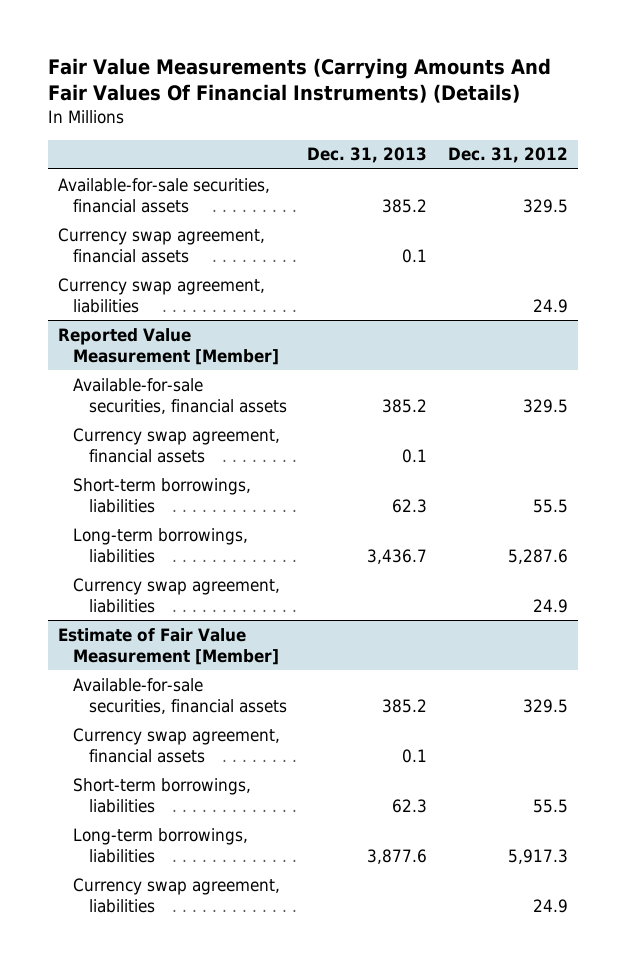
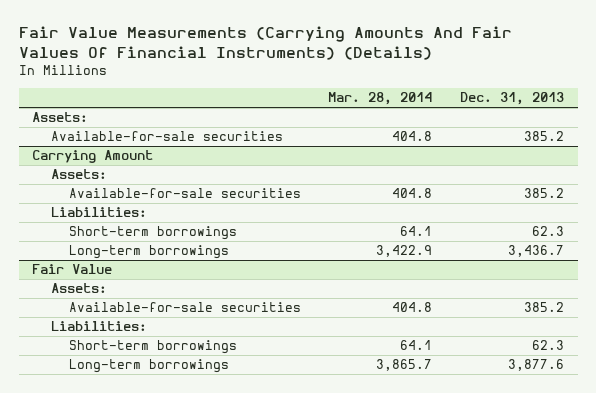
- | Dec. 31, 2013 | Dec. 31, 2012
+ | Mar. 28, 2014 | Dec. 31, 2013
- Available-for-sale securities, financial assets | 385.2 | 329.5
- Currency swap agreement, financial assets | 0.1 |
- Currency swap agreement, liabilities | | 24.9
- Reported Value Measurement [Member]
- Available-for-sale securities, financial assets | 385.2 | 329.5
- Currency swap agreement, financial assets | 0.1 |
- Short-term borrowings, liabilities | 62.3 | 55.5
- Long-term borrowings, liabilities | 3,436.7 | 5,287.6
- Currency swap agreement, liabilities | | 24.9
- Estimate of Fair Value Measurement [Member]
- Available-for-sale securities, financial assets | 385.2 | 329.5
- Currency swap agreement, financial assets | 0.1 |
- Short-term borrowings, liabilities | 62.3 | 55.5
- Long-term borrowings, liabilities | 3,877.6 | 5,917.3
- Currency swap agreement, liabilities | | 24.9
+ Assets:
+ Available-for-sale securities | 404.8 | 385.2
+ Carrying Amount
+ Assets:
+ Available-for-sale securities | 404.8 | 385.2
+ Liabilities:
+ Short-term borrowings | 64.1 | 62.3
+ Long-term borrowings | 3,422.9 | 3,436.7
+ Fair Value
+ Assets:
+ Available-for-sale securities | 404.8 | 385.2
+ Liabilities:
+ Short-term borrowings | 64.1 | 62.3
+ Long-term borrowings | 3,865.7 | 3,877.6

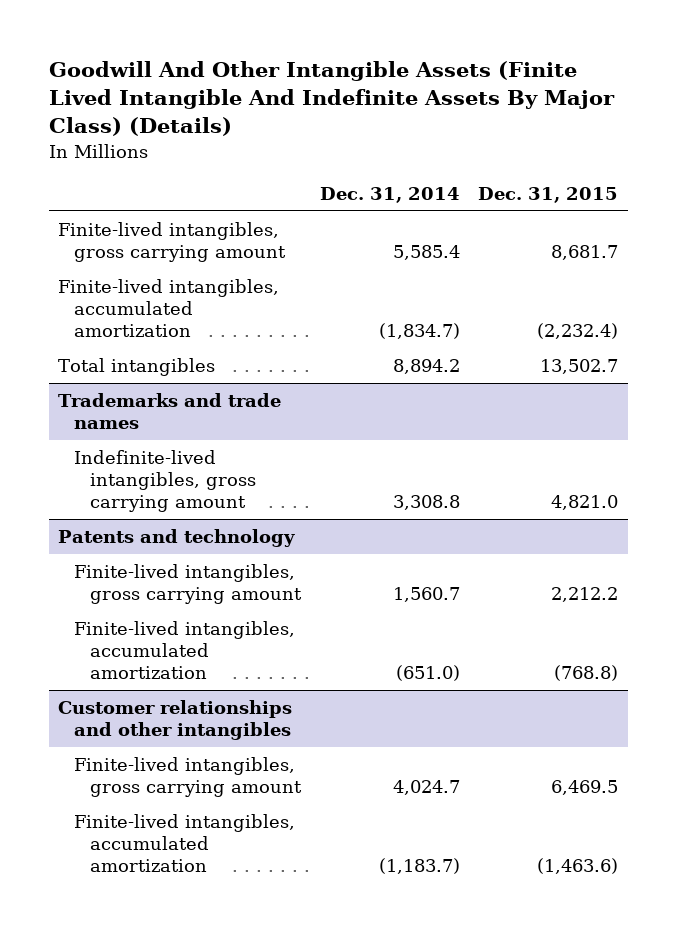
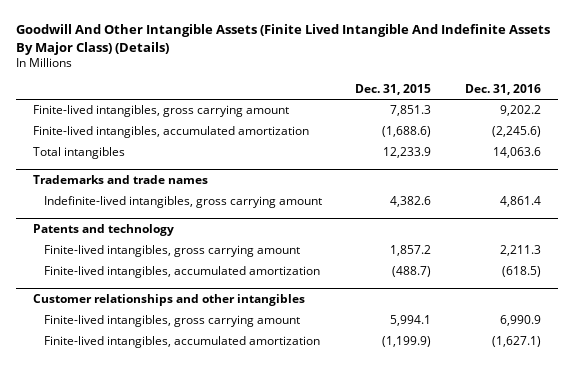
- | Dec. 31, 2014 | Dec. 31, 2015
+ | Dec. 31, 2015 | Dec. 31, 2016
- Finite-lived intangibles, gross carrying amount | 5,585.4 | 8,681.7
- Finite-lived intangibles, accumulated amortization | (1,834.7) | (2,232.4)
- Total intangibles | 8,894.2 | 13,502.7
+ Finite-lived intangibles, gross carrying amount | 7,851.3 | 9,202.2
+ Finite-lived intangibles, accumulated amortization | (1,688.6) | (2,245.6)
+ Total intangibles | 12,233.9 | 14,063.6
@ Trademarks and trade names
- Indefinite-lived intangibles, gross carrying amount | 3,308.8 | 4,821.0
+ Indefinite-lived intangibles, gross carrying amount | 4,382.6 | 4,861.4
@ Patents and technology
- Finite-lived intangibles, gross carrying amount | 1,560.7 | 2,212.2
- Finite-lived intangibles, accumulated amortization | (651.0) | (768.8)
+ Finite-lived intangibles, gross carrying amount | 1,857.2 | 2,211.3
+ Finite-lived intangibles, accumulated amortization | (488.7) | (618.5)
@ Customer relationships and other intangibles
- Finite-lived intangibles, gross carrying amount | 4,024.7 | 6,469.5
- Finite-lived intangibles, accumulated amortization | (1,183.7) | (1,463.6)
+ Finite-lived intangibles, gross carrying amount | 5,994.1 | 6,990.9
+ Finite-lived intangibles, accumulated amortization | (1,199.9) | (1,627.1)

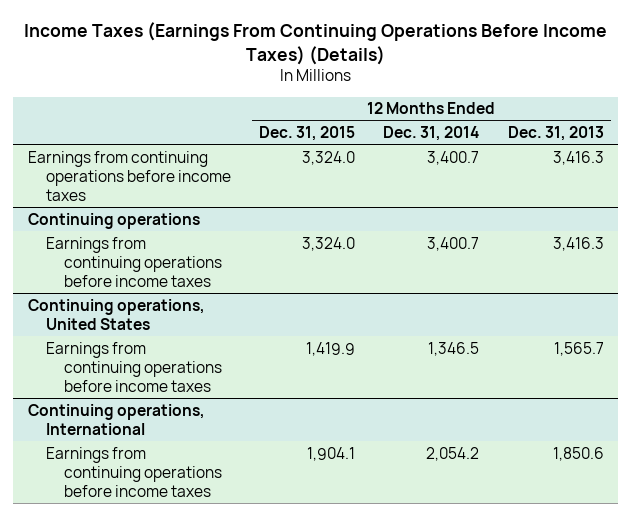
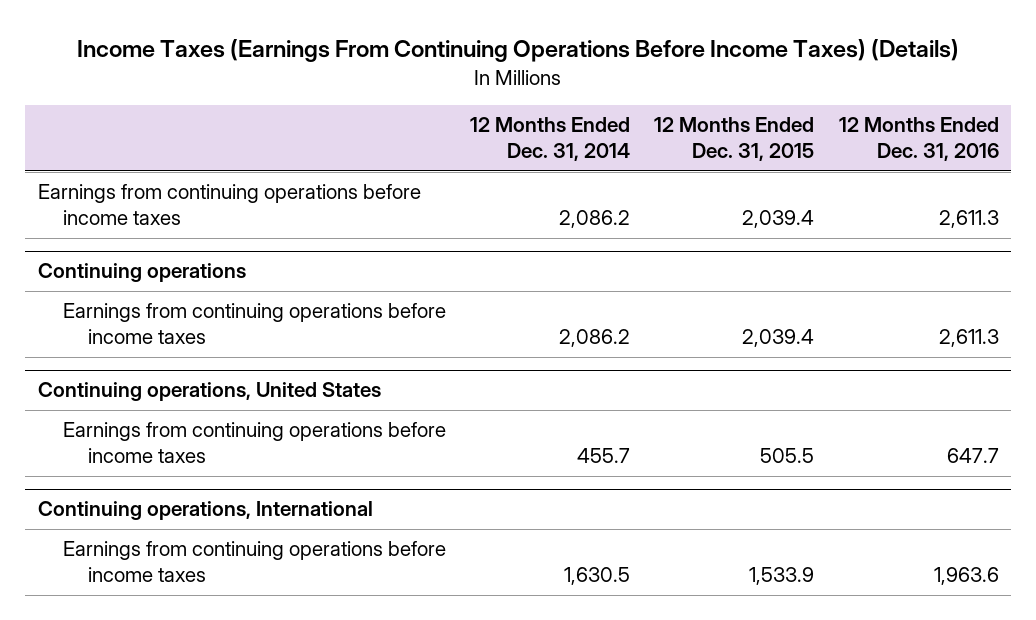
- | 12 Months Ended Dec. 31, 2015 | 12 Months Ended Dec. 31, 2014 | 12 Months Ended Dec. 31, 2013
+ | 12 Months Ended Dec. 31, 2014 | 12 Months Ended Dec. 31, 2015 | 12 Months Ended Dec. 31, 2016
- Earnings from continuing operations before income taxes | 3,324.0 | 3,400.7 | 3,416.3
+ Earnings from continuing operations before income taxes | 2,086.2 | 2,039.4 | 2,611.3
@ Continuing operations
- Earnings from continuing operations before income taxes | 3,324.0 | 3,400.7 | 3,416.3
+ Earnings from continuing operations before income taxes | 2,086.2 | 2,039.4 | 2,611.3
@ Continuing operations, United States
- Earnings from continuing operations before income taxes | 1,419.9 | 1,346.5 | 1,565.7
+ Earnings from continuing operations before income taxes | 455.7 | 505.5 | 647.7
@ Continuing operations, International
- Earnings from continuing operations before income taxes | 1,904.1 | 2,054.2 | 1,850.6
+ Earnings from continuing operations before income taxes | 1,630.5 | 1,533.9 | 1,963.6

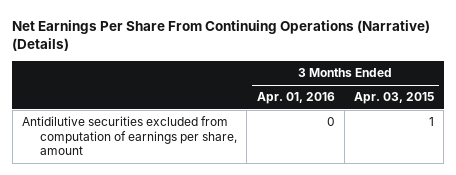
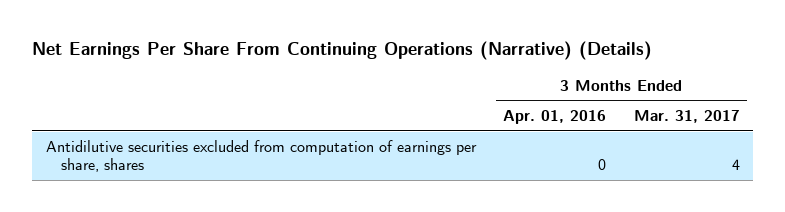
- | 3 Months Ended Apr. 01, 2016 | 3 Months Ended Apr. 03, 2015
+ | 3 Months Ended Apr. 01, 2016 | 3 Months Ended Mar. 31, 2017
- Antidilutive securities excluded from computation of earnings per share, amount | 0 | 1
+ Antidilutive securities excluded from computation of earnings per share, shares | 0 | 4

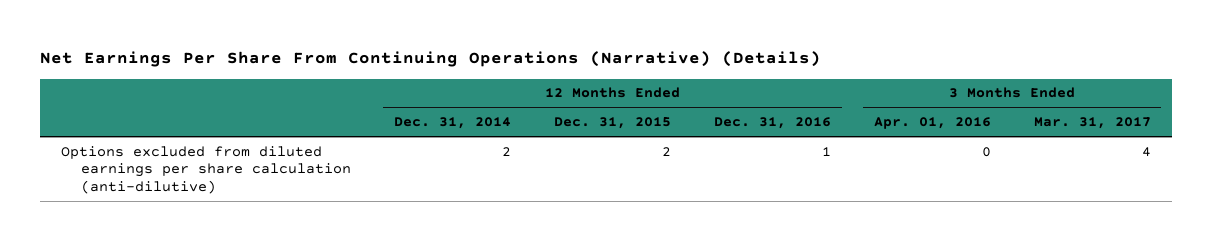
- | 3 Months Ended Apr. 01, 2016 | 3 Months Ended Mar. 31, 2017
+ | 12 Months Ended Dec. 31, 2014 | 12 Months Ended Dec. 31, 2015 | 12 Months Ended Dec. 31, 2016 | 3 Months Ended Apr. 01, 2016 | 3 Months Ended Mar. 31, 2017
- Antidilutive securities excluded from computation of earnings per share, shares | 0 | 4
+ Options excluded from diluted earnings per share calculation (anti-dilutive) | 2 | 2 | 1 | 0 | 4

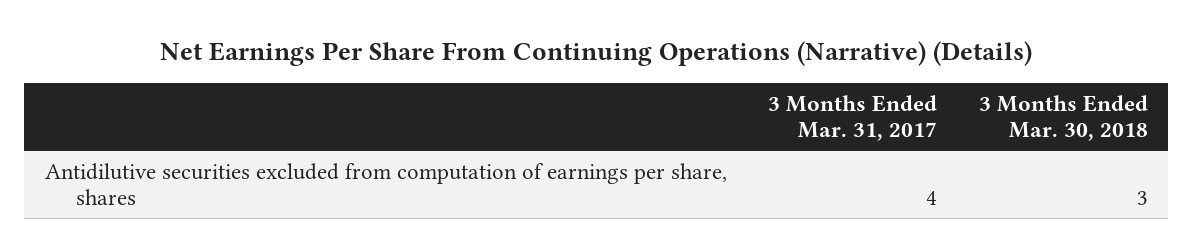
- | 12 Months Ended Dec. 31, 2014 | 12 Months Ended Dec. 31, 2015 | 12 Months Ended Dec. 31, 2016 | 3 Months Ended Apr. 01, 2016 | 3 Months Ended Mar. 31, 2017
+ | 3 Months Ended Mar. 31, 2017 | 3 Months Ended Mar. 30, 2018
- Options excluded from diluted earnings per share calculation (anti-dilutive) | 2 | 2 | 1 | 0 | 4
+ Antidilutive securities excluded from computation of earnings per share, shares | 4 | 3

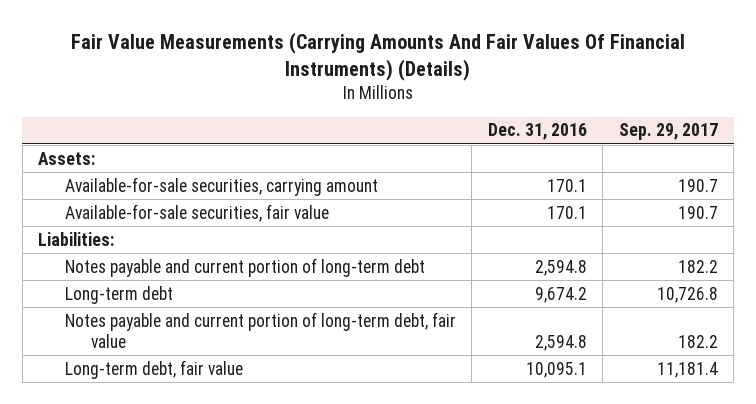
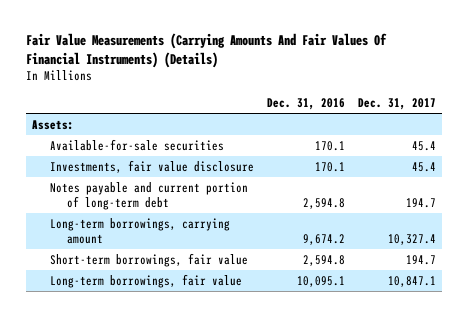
- | Dec. 31, 2016 | Sep. 29, 2017
+ | Dec. 31, 2016 | Dec. 31, 2017
- Available-for-sale securities, carrying amount | 170.1 | 190.7
- Available-for-sale securities, fair value | 170.1 | 190.7
- Liabilities:
+ Available-for-sale securities | 170.1 | 45.4
+ Investments, fair value disclosure | 170.1 | 45.4
- Long-term debt | 9,674.2 | 10,726.8
- Notes payable and current portion of long-term debt, fair value | 2,594.8 | 182.2
- Long-term debt, fair value | 10,095.1 | 11,181.4
+ Long-term borrowings, carrying amount | 9,674.2 | 10,327.4
+ Short-term borrowings, fair value | 2,594.8 | 194.7
+ Long-term borrowings, fair value | 10,095.1 | 10,847.1

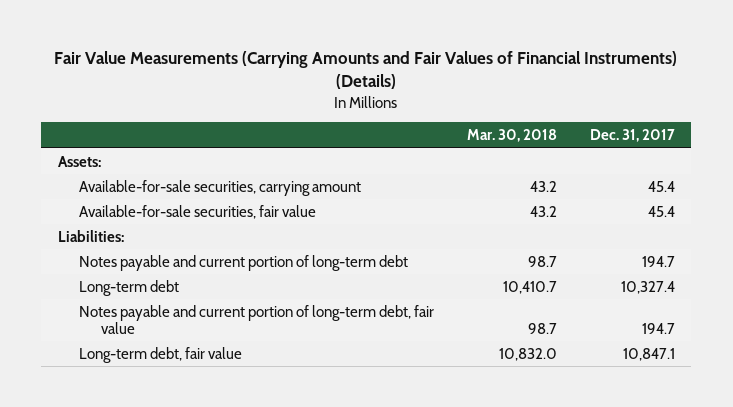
- Fair Value Measurements (Carrying Amounts And Fair Values Of Financial Instruments) (Details)
+ Fair Value Measurements (Carrying Amounts and Fair Values of Financial Instruments) (Details)
- | Dec. 31, 2016 | Dec. 31, 2017
+ | Mar. 30, 2018 | Dec. 31, 2017
- Available-for-sale securities | 170.1 | 45.4
- Investments, fair value disclosure | 170.1 | 45.4
+ Available-for-sale securities, carrying amount | 43.2 | 45.4
+ Available-for-sale securities, fair value | 43.2 | 45.4
+ Liabilities:
- Long-term borrowings, carrying amount | 9,674.2 | 10,327.4
- Short-term borrowings, fair value | 2,594.8 | 194.7
- Long-term borrowings, fair value | 10,095.1 | 10,847.1
+ Long-term debt | 10,410.7 | 10,327.4
+ Notes payable and current portion of long-term debt, fair value | 98.7 | 194.7
+ Long-term debt, fair value | 10,832.0 | 10,847.1

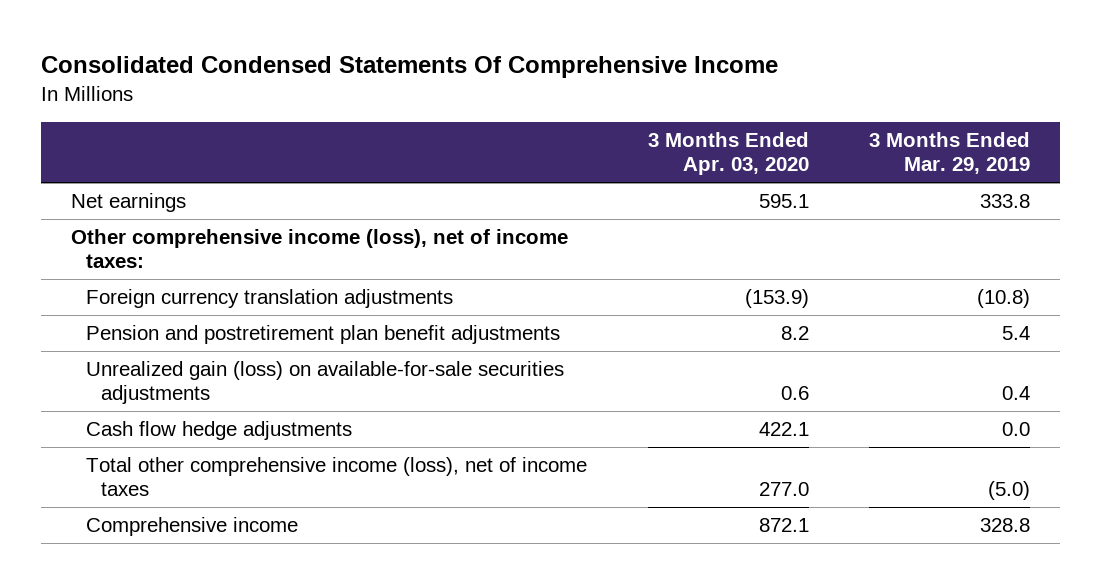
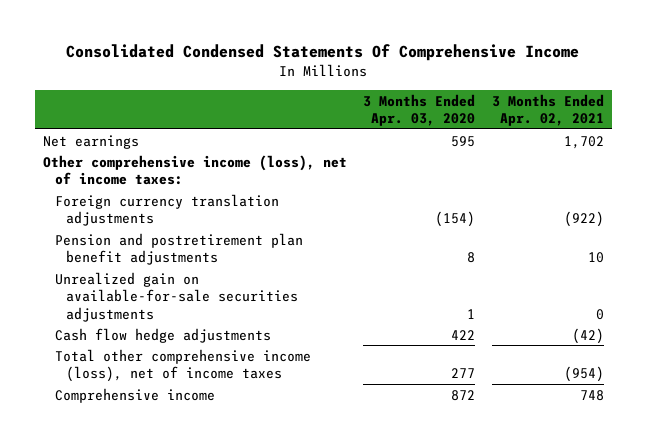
- | 3 Months Ended Apr. 03, 2020 | 3 Months Ended Mar. 29, 2019
+ | 3 Months Ended Apr. 03, 2020 | 3 Months Ended Apr. 02, 2021
- Net earnings | 595.1 | 333.8
+ Net earnings | 595 | 1,702
- Foreign currency translation adjustments | (153.9) | (10.8)
- Pension and postretirement plan benefit adjustments | 8.2 | 5.4
- Unrealized gain (loss) on available-for-sale securities adjustments | 0.6 | 0.4
- Cash flow hedge adjustments | 422.1 | 0.0
- Total other comprehensive income (loss), net of income taxes | 277.0 | (5.0)
- Comprehensive income | 872.1 | 328.8
+ Foreign currency translation adjustments | (154) | (922)
+ Pension and postretirement plan benefit adjustments | 8 | 10
+ Unrealized gain on available-for-sale securities adjustments | 1 | 0
+ Cash flow hedge adjustments | 422 | (42)
+ Total other comprehensive income (loss), net of income taxes | 277 | (954)
+ Comprehensive income | 872 | 748

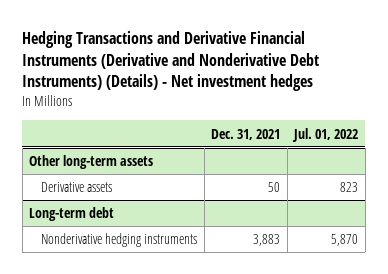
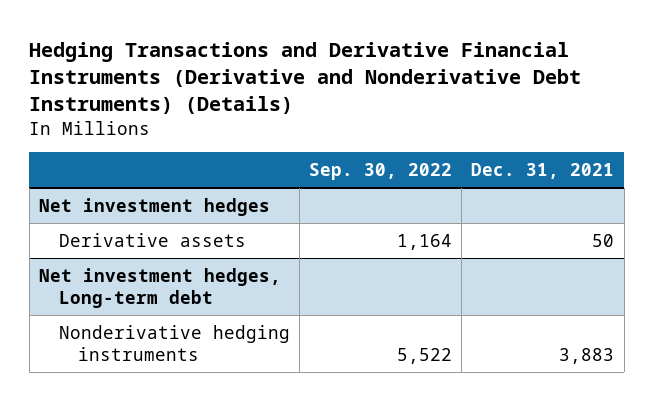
- Hedging Transactions and Derivative Financial Instruments (Derivative and Nonderivative Debt Instruments) (Details) - Net investment hedges
+ Hedging Transactions and Derivative Financial Instruments (Derivative and Nonderivative Debt Instruments) (Details)
- | Dec. 31, 2021 | Jul. 01, 2022
+ | Sep. 30, 2022 | Dec. 31, 2021
- Other long-term assets
+ Net investment hedges
- Long-term debt
+ Net investment hedges, Long-term debt

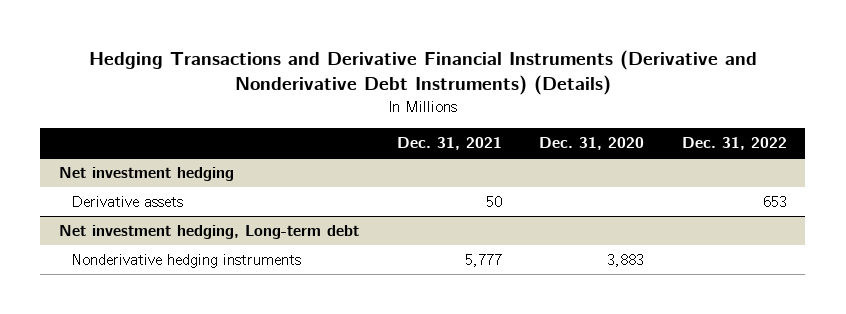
- | Sep. 30, 2022 | Dec. 31, 2021
+ | Dec. 31, 2021 | Dec. 31, 2020 | Dec. 31, 2022
- Net investment hedges
+ Net investment hedging
- Net investment hedges, Long-term debt
- Nonderivative hedging instruments | 5,522 | 3,883
+ Net investment hedging, Long-term debt
+ Nonderivative hedging instruments | 5,777 | 3,883 |

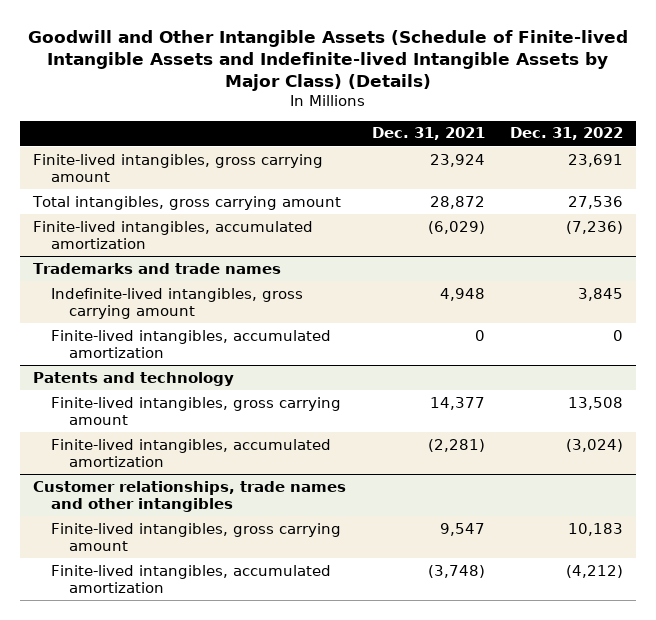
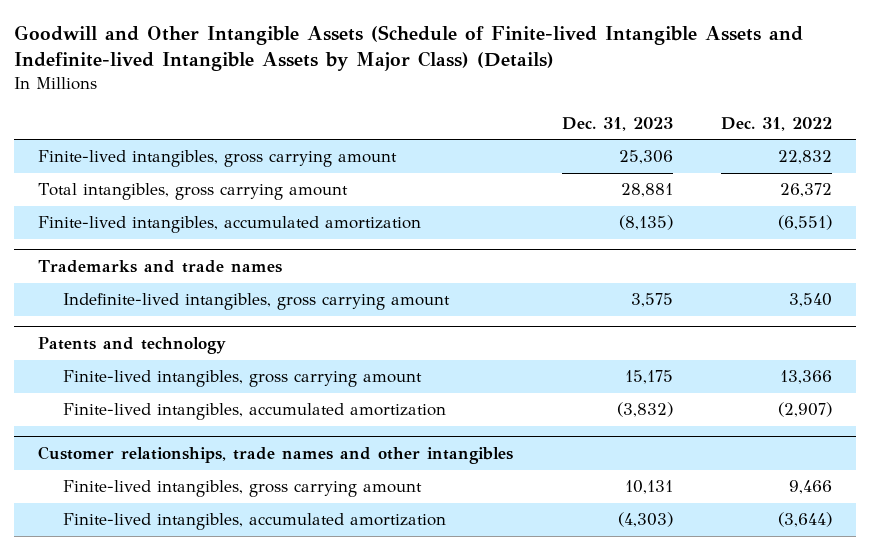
- | Dec. 31, 2021 | Dec. 31, 2022
+ | Dec. 31, 2023 | Dec. 31, 2022
- Finite-lived intangibles, gross carrying amount | 23,924 | 23,691
- Total intangibles, gross carrying amount | 28,872 | 27,536
- Finite-lived intangibles, accumulated amortization | (6,029) | (7,236)
+ Finite-lived intangibles, gross carrying amount | 25,306 | 22,832
+ Total intangibles, gross carrying amount | 28,881 | 26,372
+ Finite-lived intangibles, accumulated amortization | (8,135) | (6,551)
@ Trademarks and trade names
- Indefinite-lived intangibles, gross carrying amount | 4,948 | 3,845
- Finite-lived intangibles, accumulated amortization | 0 | 0
+ Indefinite-lived intangibles, gross carrying amount | 3,575 | 3,540
@ Patents and technology
- Finite-lived intangibles, gross carrying amount | 14,377 | 13,508
- Finite-lived intangibles, accumulated amortization | (2,281) | (3,024)
+ Finite-lived intangibles, gross carrying amount | 15,175 | 13,366
+ Finite-lived intangibles, accumulated amortization | (3,832) | (2,907)
@ Customer relationships, trade names and other intangibles
- Finite-lived intangibles, gross carrying amount | 9,547 | 10,183
- Finite-lived intangibles, accumulated amortization | (3,748) | (4,212)
+ Finite-lived intangibles, gross carrying amount | 10,131 | 9,466
+ Finite-lived intangibles, accumulated amortization | (4,303) | (3,644)

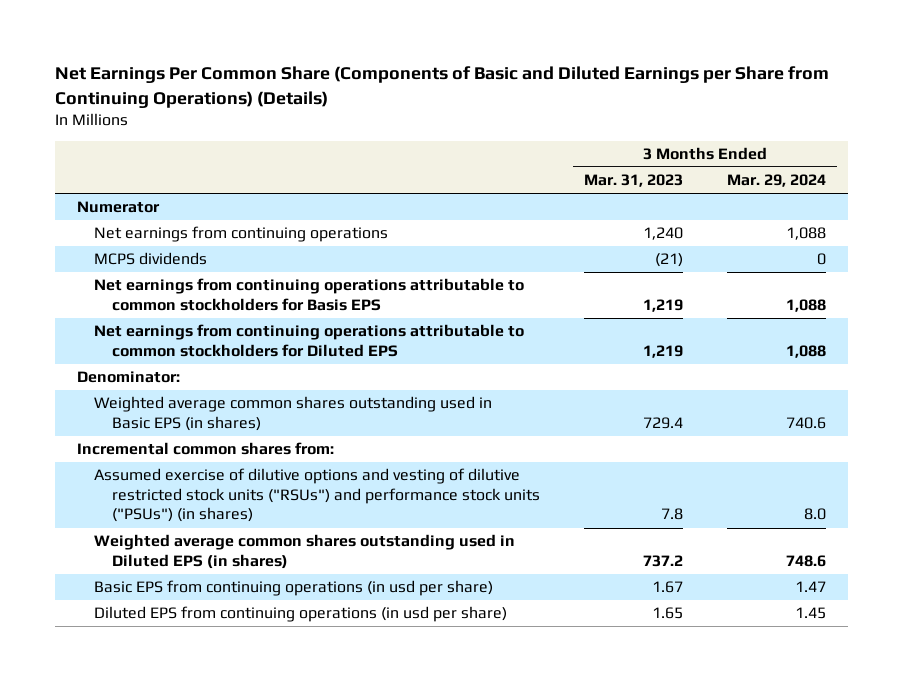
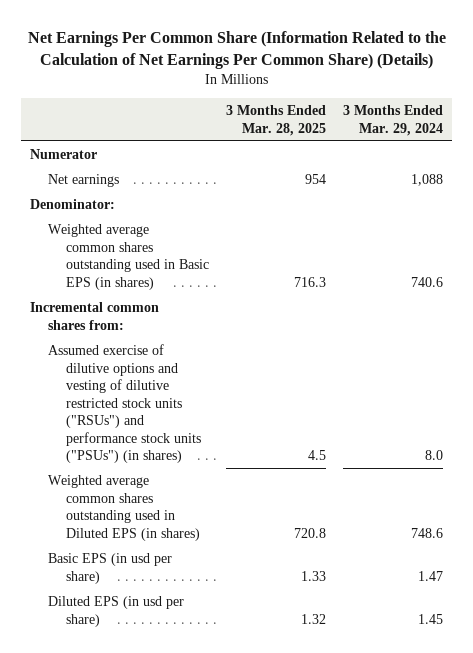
- Net Earnings Per Common Share (Components of Basic and Diluted Earnings per Share from Continuing Operations) (Details)
+ Net Earnings Per Common Share (Information Related to the Calculation of Net Earnings Per Common Share) (Details)
- | 3 Months Ended Mar. 31, 2023 | 3 Months Ended Mar. 29, 2024
+ | 3 Months Ended Mar. 28, 2025 | 3 Months Ended Mar. 29, 2024
- Net earnings from continuing operations | 1,240 | 1,088
- MCPS dividends | (21) | 0
- Net earnings from continuing operations attributable to common stockholders for Basis EPS | 1,219 | 1,088
- Net earnings from continuing operations attributable to common stockholders for Diluted EPS | 1,219 | 1,088
+ Net earnings | 954 | 1,088
- Basic EPS from continuing operations (in usd per share) | 1.67 | 1.47
- Diluted EPS from continuing operations (in usd per share) | 1.65 | 1.45
+ Basic EPS (in usd per share) | 1.33 | 1.47
+ Diluted EPS (in usd per share) | 1.32 | 1.45

